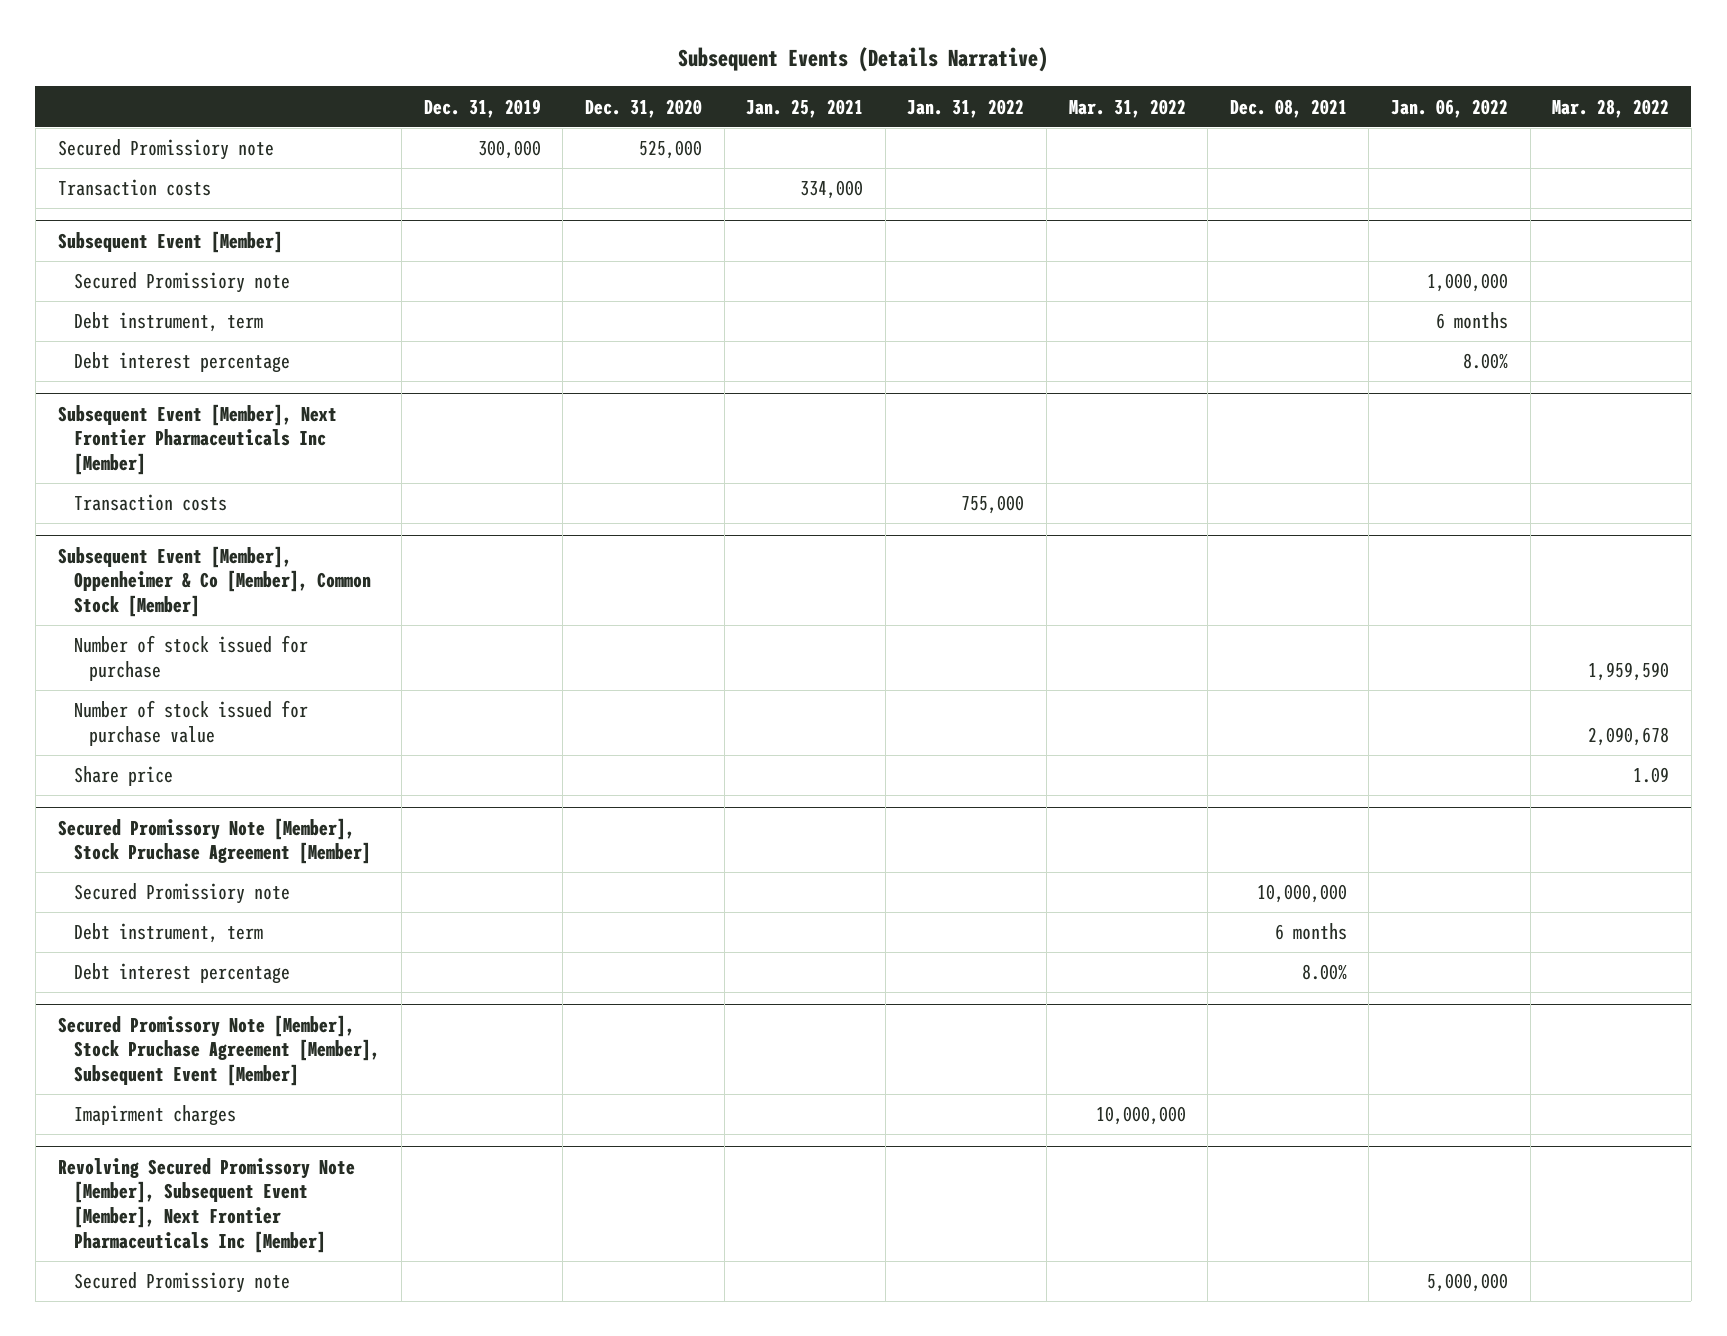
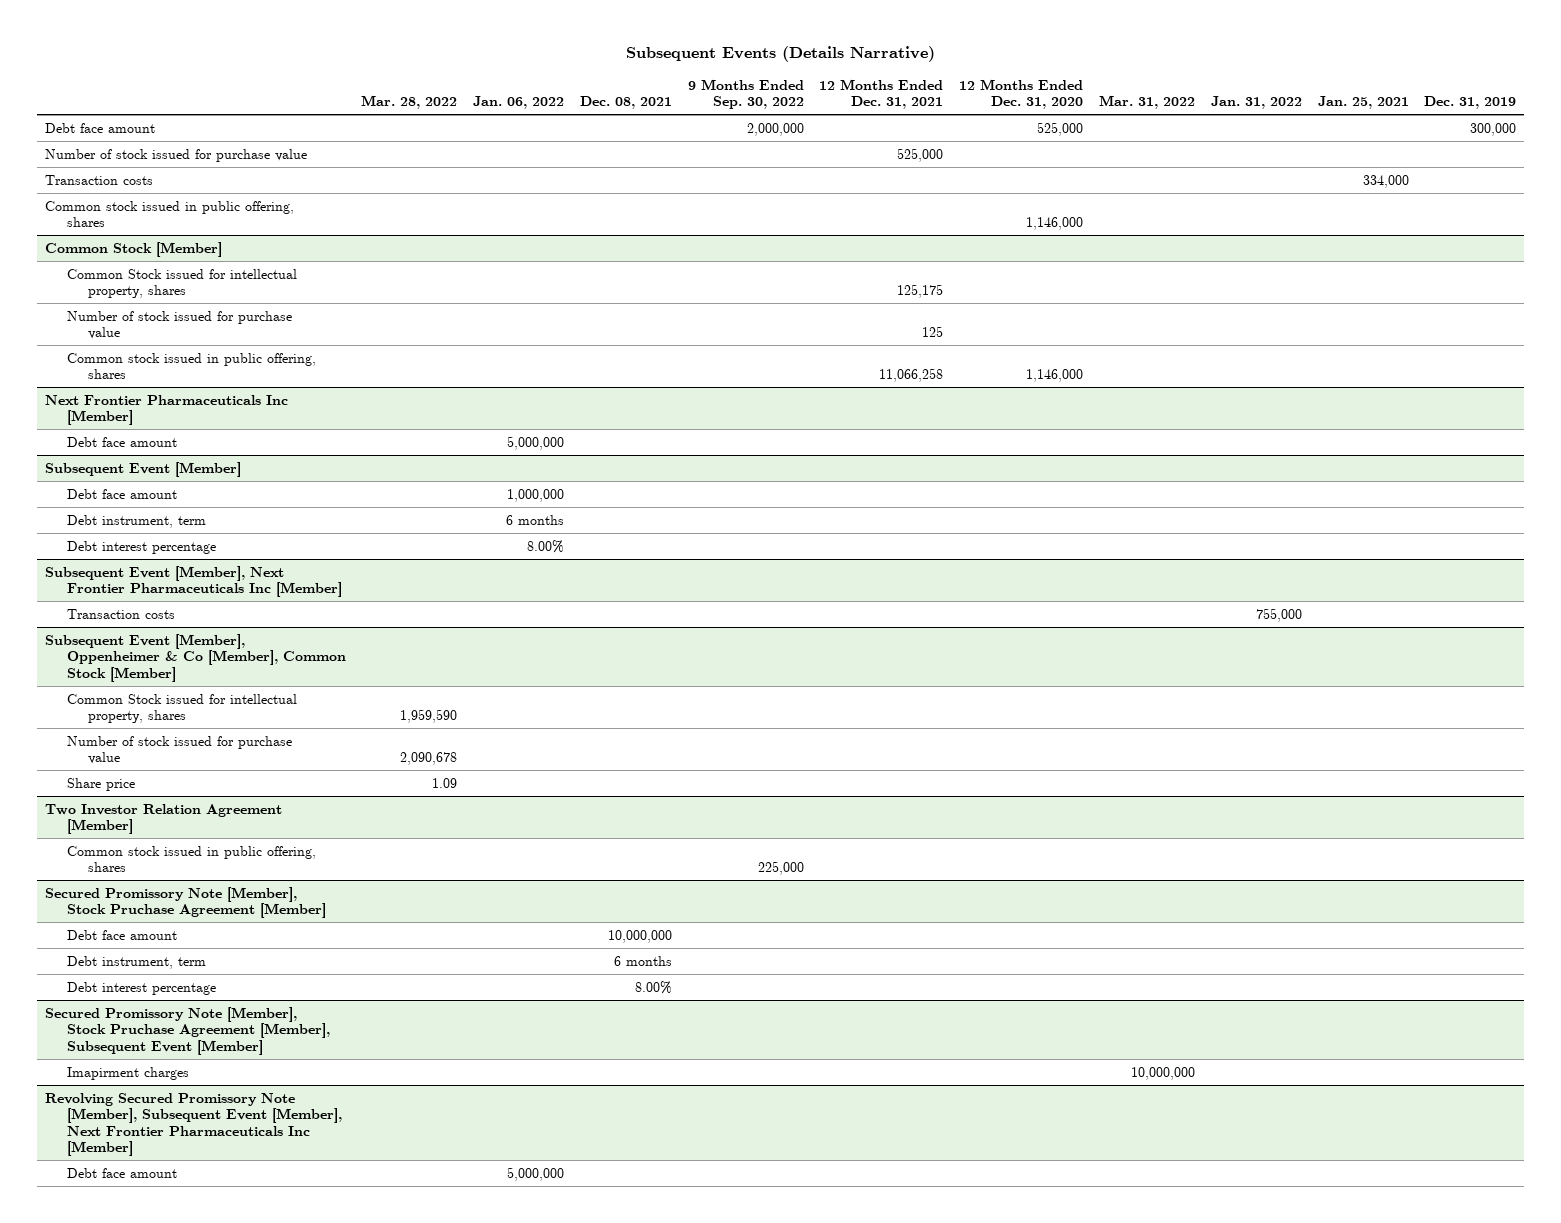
- | Dec. 31, 2019 | Dec. 31, 2020 | Jan. 25, 2021 | Jan. 31, 2022 | Mar. 31, 2022 | Dec. 08, 2021 | Jan. 06, 2022 | Mar. 28, 2022
+ | Mar. 28, 2022 | Jan. 06, 2022 | Dec. 08, 2021 | 9 Months Ended Sep. 30, 2022 | 12 Months Ended Dec. 31, 2021 | 12 Months Ended Dec. 31, 2020 | Mar. 31, 2022 | Jan. 31, 2022 | Jan. 25, 2021 | Dec. 31, 2019
- Secured Promissiory note | 300,000 | 525,000 | | | | | |
+ Debt face amount | | | | 2,000,000 | | 525,000 | | | | 300,000
+ Number of stock issued for purchase value | | | | | 525,000 | | | | |
+ Common stock issued in public offering, shares | | | | | | 1,146,000 | | | |
+ Common Stock [Member]
+ Common Stock issued for intellectual property, shares | | | | | 125,175 | | | | |
+ Number of stock issued for purchase value | | | | | 125 | | | | |
+ Common stock issued in public offering, shares | | | | | 11,066,258 | 1,146,000 | | | |
+ Next Frontier Pharmaceuticals Inc [Member]
+ Debt face amount | | 5,000,000 | | | | | | | |
@ Subsequent Event [Member]
- Secured Promissiory note | | | | | | | 1,000,000 |
+ Debt face amount | | 1,000,000 | | | | | | | |
@ Subsequent Event [Member], Oppenheimer & Co [Member], Common Stock [Member]
- Number of stock issued for purchase | | | | | | | | 1,959,590
+ Common Stock issued for intellectual property, shares | 1,959,590 | | | | | | | | |
+ Two Investor Relation Agreement [Member]
+ Common stock issued in public offering, shares | | | | 225,000 | | | | | |
@ Secured Promissory Note [Member], Stock Pruchase Agreement [Member]
- Secured Promissiory note | | | | | | 10,000,000 | |
+ Debt face amount | | | 10,000,000 | | | | | | |
@ Revolving Secured Promissory Note [Member], Subsequent Event [Member], Next Frontier Pharmaceuticals Inc [Member]
- Secured Promissiory note | | | | | | | 5,000,000 |
+ Debt face amount | | 5,000,000 | | | | | | | |

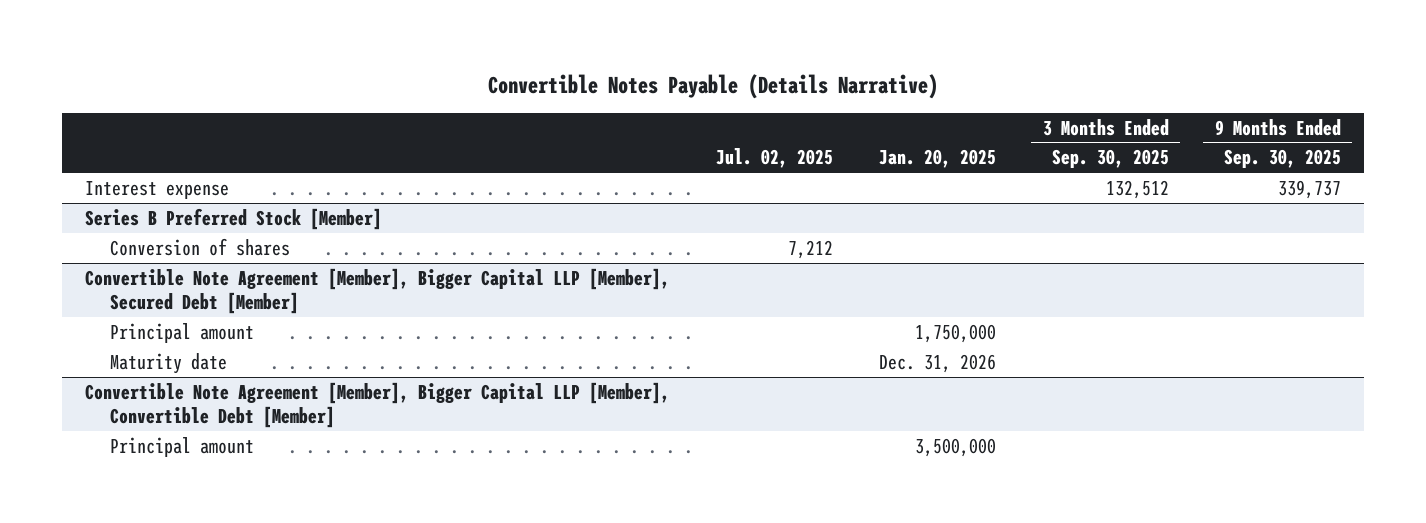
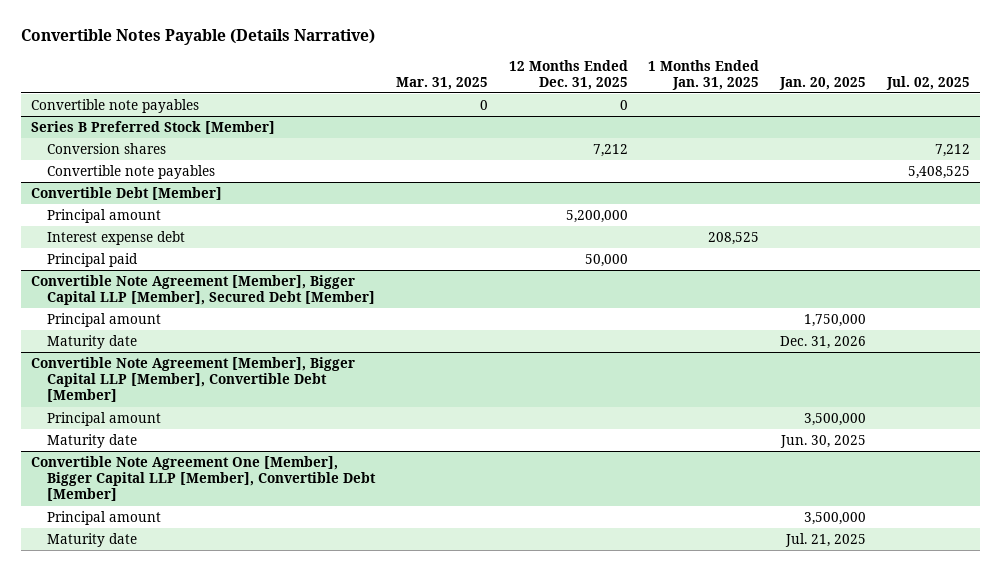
- | Jul. 02, 2025 | Jan. 20, 2025 | 3 Months Ended Sep. 30, 2025 | 9 Months Ended Sep. 30, 2025
+ | Mar. 31, 2025 | 12 Months Ended Dec. 31, 2025 | 1 Months Ended Jan. 31, 2025 | Jan. 20, 2025 | Jul. 02, 2025
- Interest expense | | | 132,512 | 339,737
+ Convertible note payables | 0 | 0 | | |
@ Series B Preferred Stock [Member]
- Conversion of shares | 7,212 | | |
+ Conversion shares | | 7,212 | | | 7,212
+ Convertible note payables | | | | | 5,408,525
+ Convertible Debt [Member]
+ Principal amount | | 5,200,000 | | |
+ Interest expense debt | | | 208,525 | |
+ Principal paid | | 50,000 | | |
@ Convertible Note Agreement [Member], Bigger Capital LLP [Member], Convertible Debt [Member]
+ Maturity date | | | | Jun. 30, 2025 |
+ Convertible Note Agreement One [Member], Bigger Capital LLP [Member], Convertible Debt [Member]
+ Principal amount | | | | 3,500,000 |
+ Maturity date | | | | Jul. 21, 2025 |

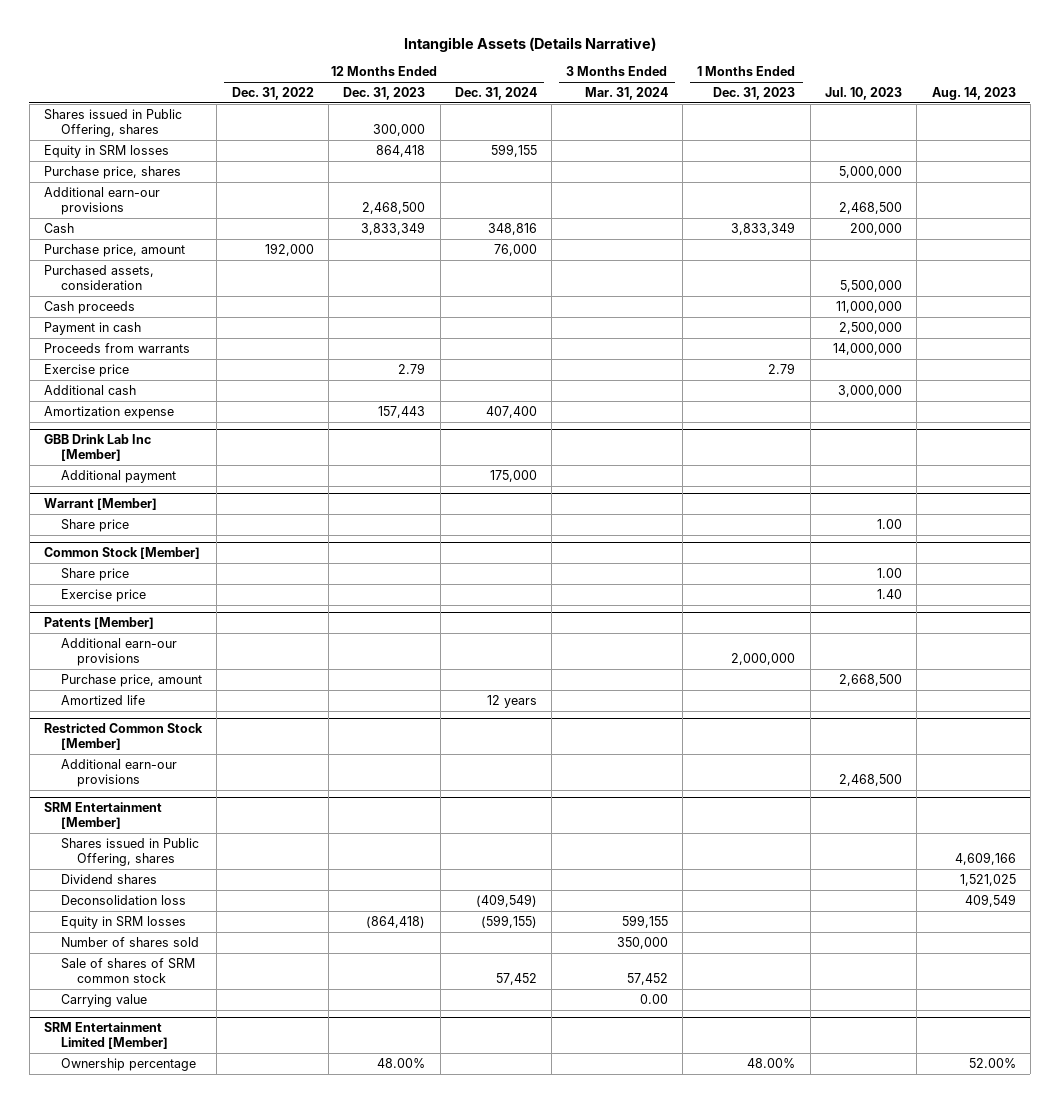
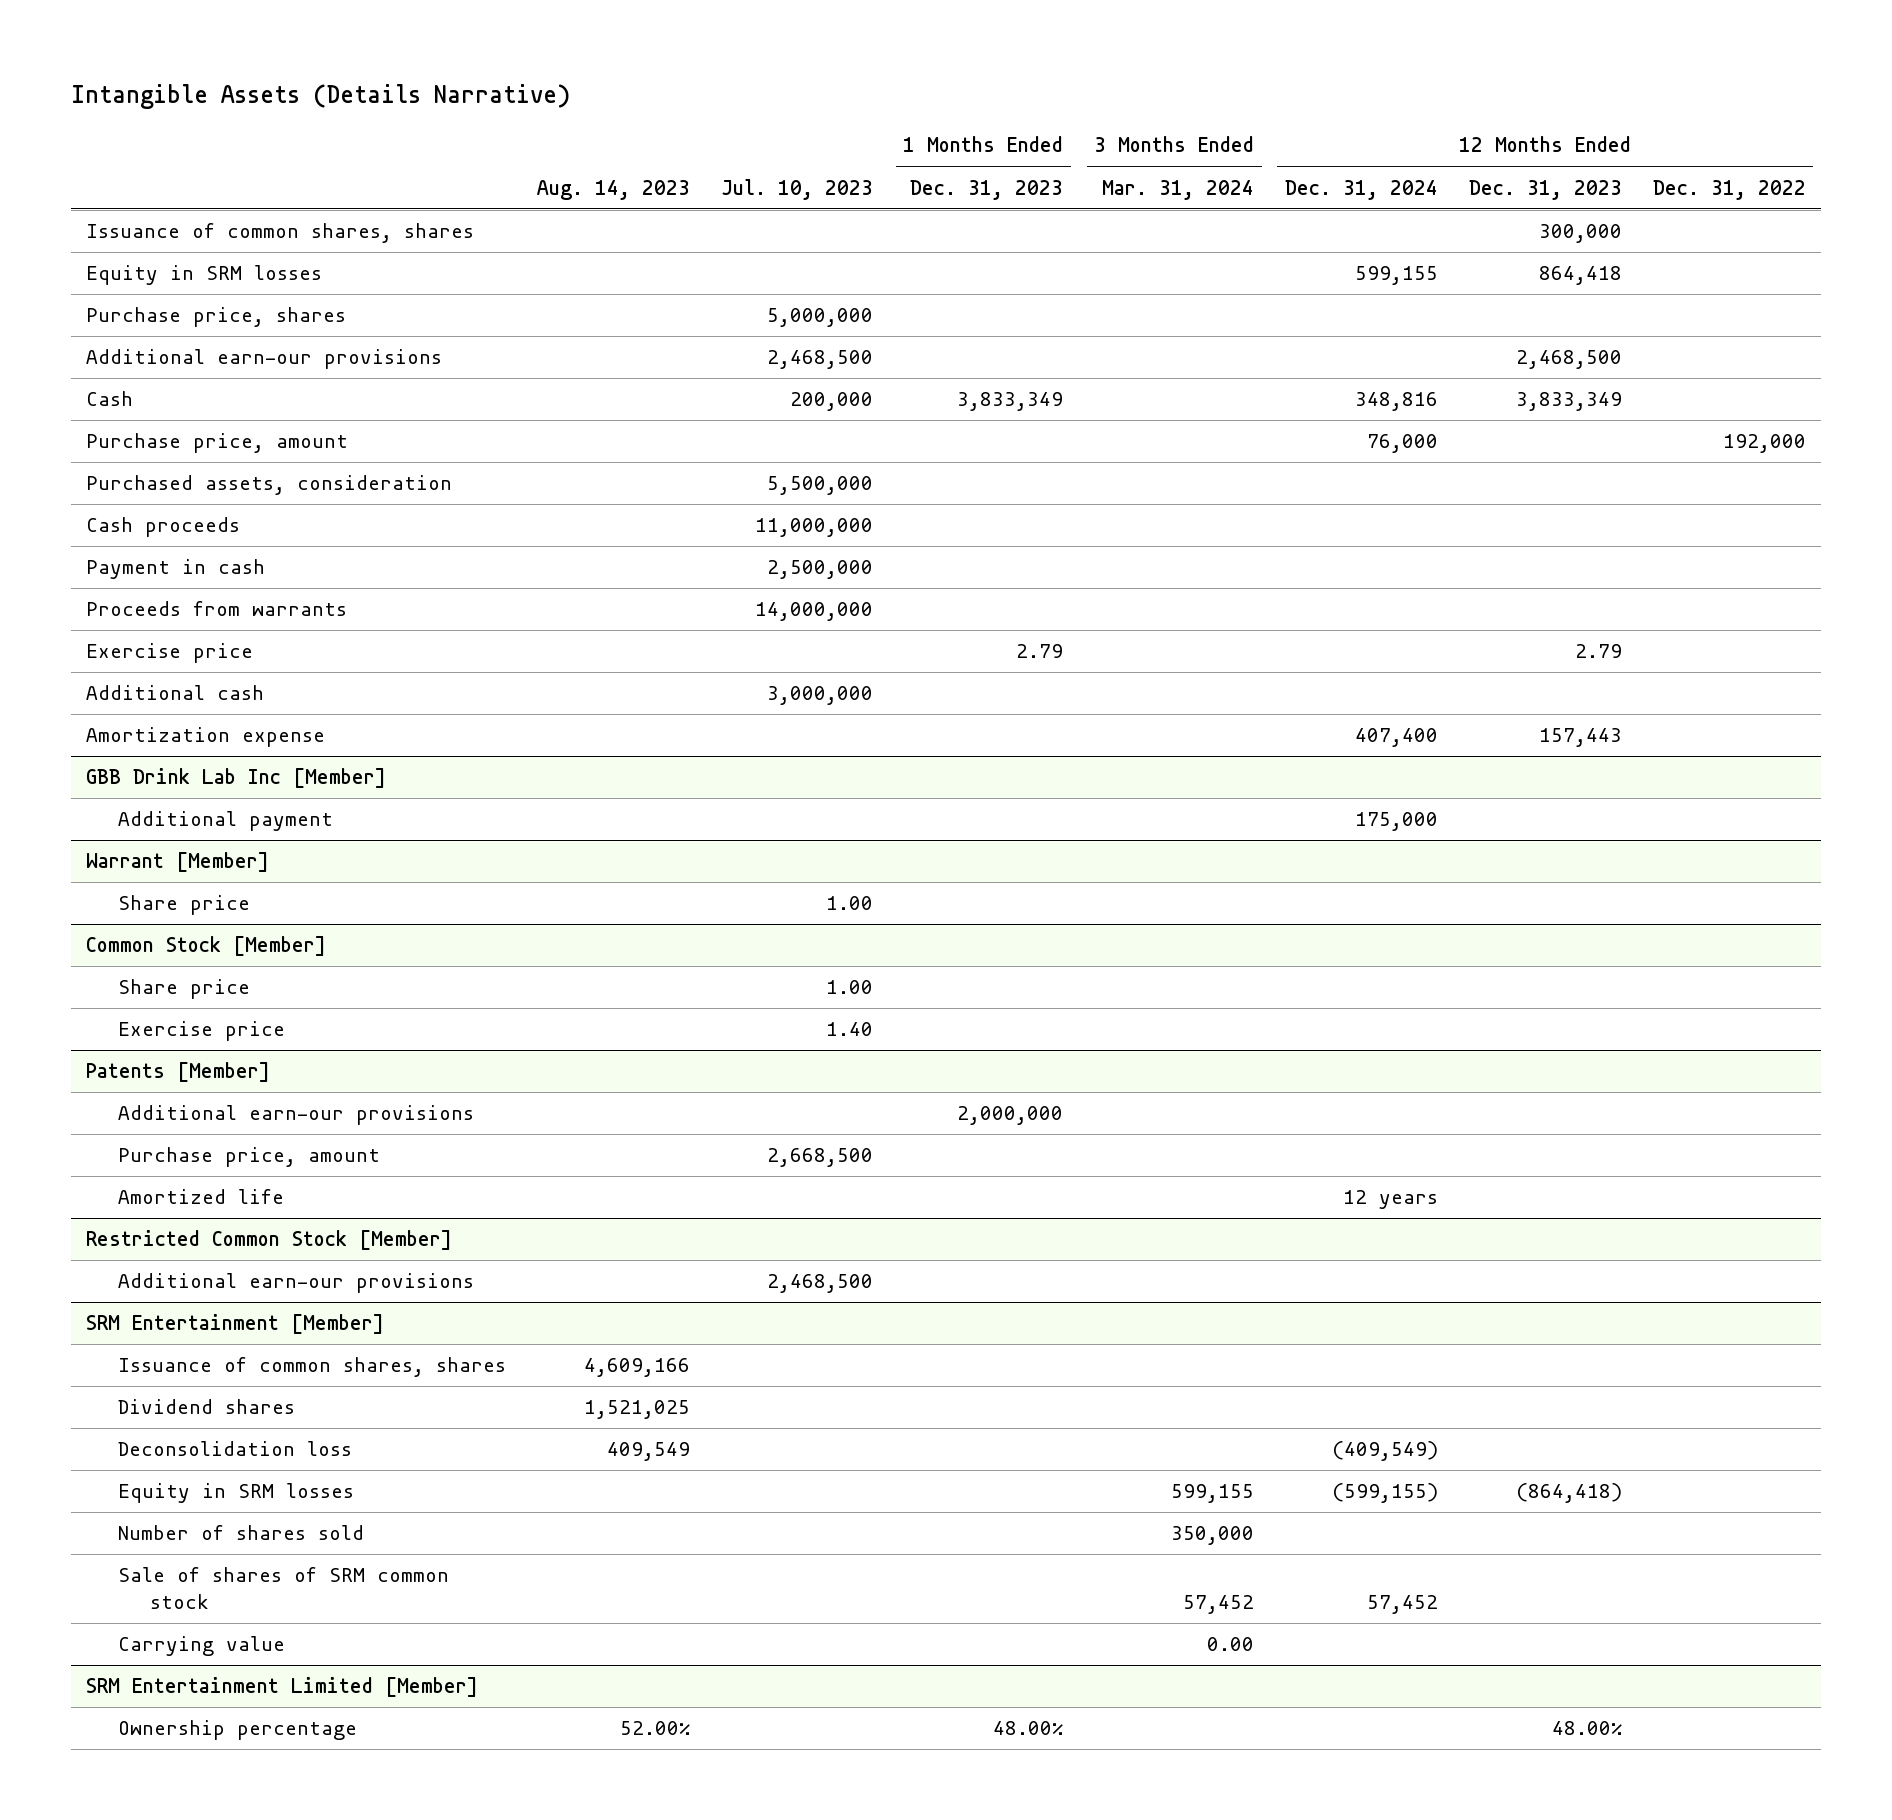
- | 12 Months Ended Dec. 31, 2022 | 12 Months Ended Dec. 31, 2023 | 12 Months Ended Dec. 31, 2024 | 3 Months Ended Mar. 31, 2024 | 1 Months Ended Dec. 31, 2023 | Jul. 10, 2023 | Aug. 14, 2023
+ | Aug. 14, 2023 | Jul. 10, 2023 | 1 Months Ended Dec. 31, 2023 | 3 Months Ended Mar. 31, 2024 | 12 Months Ended Dec. 31, 2024 | 12 Months Ended Dec. 31, 2023 | 12 Months Ended Dec. 31, 2022
- Shares issued in Public Offering, shares | | 300,000 | | | | |
+ Issuance of common shares, shares | | | | | | 300,000 |
@ SRM Entertainment [Member]
- Shares issued in Public Offering, shares | | | | | | | 4,609,166
+ Issuance of common shares, shares | 4,609,166 | | | | | |

